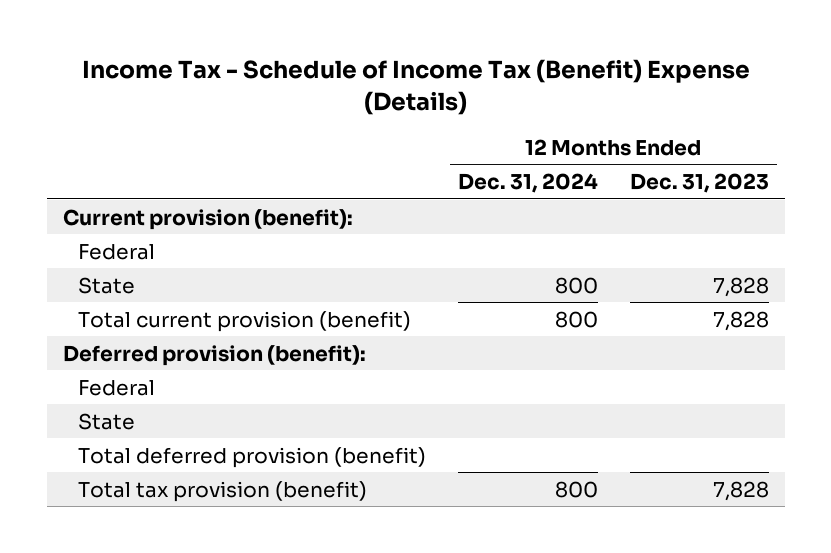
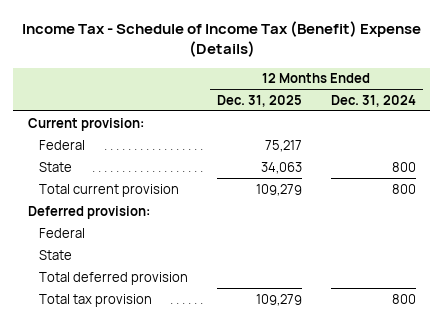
- | 12 Months Ended Dec. 31, 2024 | 12 Months Ended Dec. 31, 2023
+ | 12 Months Ended Dec. 31, 2025 | 12 Months Ended Dec. 31, 2024
- Current provision (benefit):
+ Current provision:
- Total current provision (benefit) | 800 | 7,828
- Deferred provision (benefit):
+ Total current provision | 109,279 | 800
+ Deferred provision:
- Total deferred provision (benefit)
- Total tax provision (benefit) | 800 | 7,828
+ Total deferred provision
+ Total tax provision | 109,279 | 800

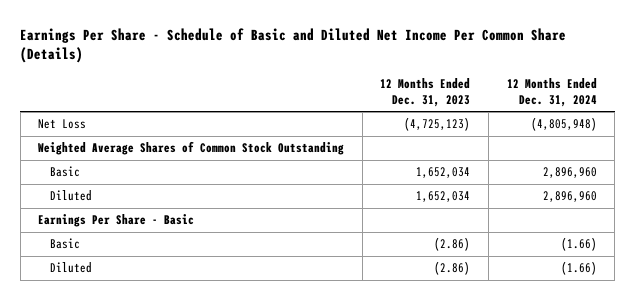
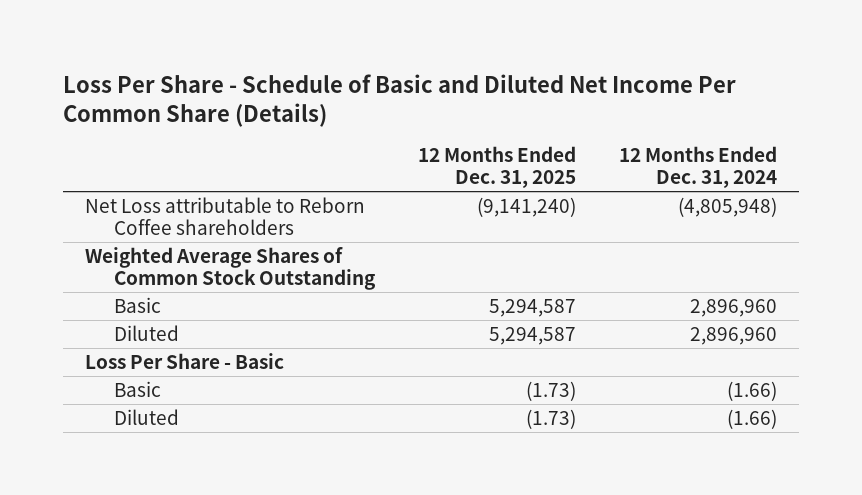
- Earnings Per Share - Schedule of Basic and Diluted Net Income Per Common Share (Details)
+ Loss Per Share - Schedule of Basic and Diluted Net Income Per Common Share (Details)
- | 12 Months Ended Dec. 31, 2023 | 12 Months Ended Dec. 31, 2024
+ | 12 Months Ended Dec. 31, 2025 | 12 Months Ended Dec. 31, 2024
- Net Loss | (4,725,123) | (4,805,948)
+ Net Loss attributable to Reborn Coffee shareholders | (9,141,240) | (4,805,948)
- Earnings Per Share - Basic
+ Loss Per Share - Basic

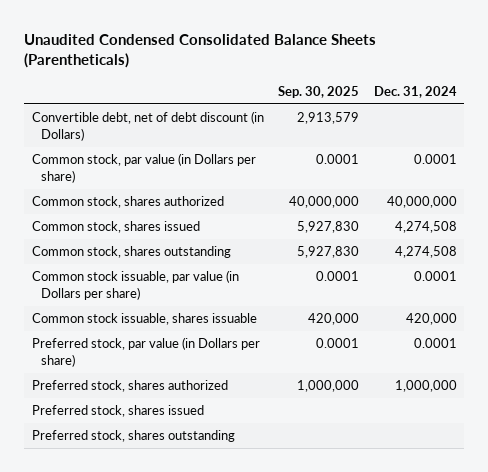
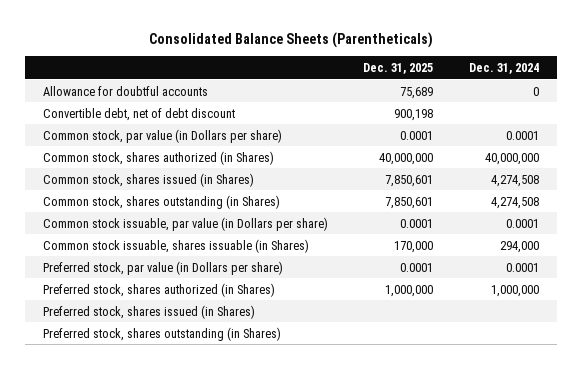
- Unaudited Condensed Consolidated Balance Sheets (Parentheticals)
+ Consolidated Balance Sheets (Parentheticals)
- | Sep. 30, 2025 | Dec. 31, 2024
+ | Dec. 31, 2025 | Dec. 31, 2024
- Convertible debt, net of debt discount (in Dollars) | 2,913,579 |
+ Allowance for doubtful accounts | 75,689 | 0
+ Convertible debt, net of debt discount | 900,198 |
- Common stock, shares authorized | 40,000,000 | 40,000,000
- Common stock, shares issued | 5,927,830 | 4,274,508
- Common stock, shares outstanding | 5,927,830 | 4,274,508
+ Common stock, shares authorized (in Shares) | 40,000,000 | 40,000,000
+ Common stock, shares issued (in Shares) | 7,850,601 | 4,274,508
+ Common stock, shares outstanding (in Shares) | 7,850,601 | 4,274,508
- Common stock issuable, shares issuable | 420,000 | 420,000
+ Common stock issuable, shares issuable (in Shares) | 170,000 | 294,000
- Preferred stock, shares authorized | 1,000,000 | 1,000,000
- Preferred stock, shares issued
- Preferred stock, shares outstanding
+ Preferred stock, shares authorized (in Shares) | 1,000,000 | 1,000,000
+ Preferred stock, shares issued (in Shares)
+ Preferred stock, shares outstanding (in Shares)

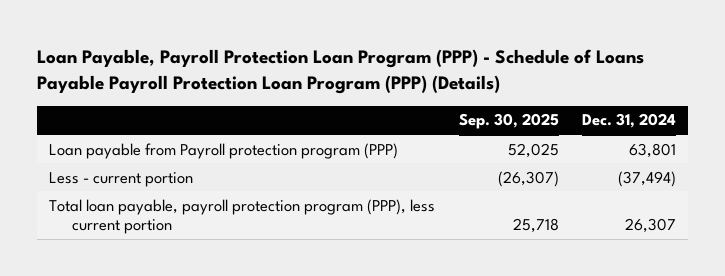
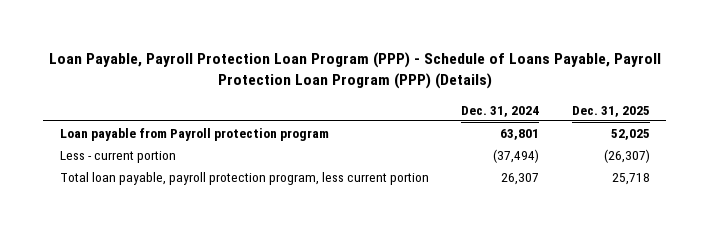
- Loan Payable, Payroll Protection Loan Program (PPP) - Schedule of Loans Payable Payroll Protection Loan Program (PPP) (Details)
+ Loan Payable, Payroll Protection Loan Program (PPP) - Schedule of Loans Payable, Payroll Protection Loan Program (PPP) (Details)
- | Sep. 30, 2025 | Dec. 31, 2024
+ | Dec. 31, 2024 | Dec. 31, 2025
- Loan payable from Payroll protection program (PPP) | 52,025 | 63,801
+ Loan payable from Payroll protection program | 63,801 | 52,025
- Total loan payable, payroll protection program (PPP), less current portion | 25,718 | 26,307
+ Total loan payable, payroll protection program, less current portion | 26,307 | 25,718

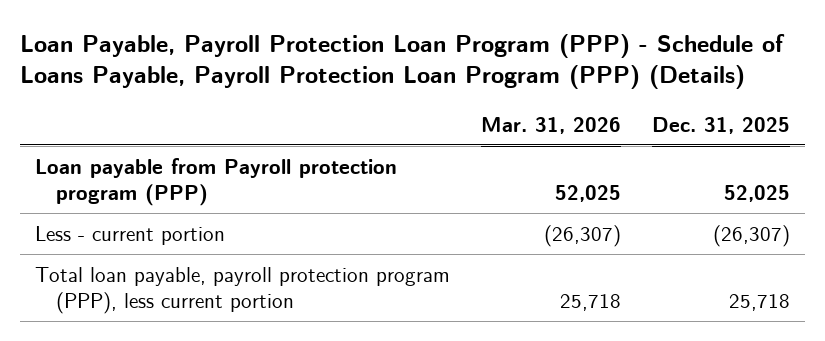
- | Dec. 31, 2024 | Dec. 31, 2025
+ | Mar. 31, 2026 | Dec. 31, 2025
- Loan payable from Payroll protection program | 63,801 | 52,025
+ Loan payable from Payroll protection program (PPP) | 52,025 | 52,025
- Total loan payable, payroll protection program, less current portion | 26,307 | 25,718
+ Total loan payable, payroll protection program (PPP), less current portion | 25,718 | 25,718

